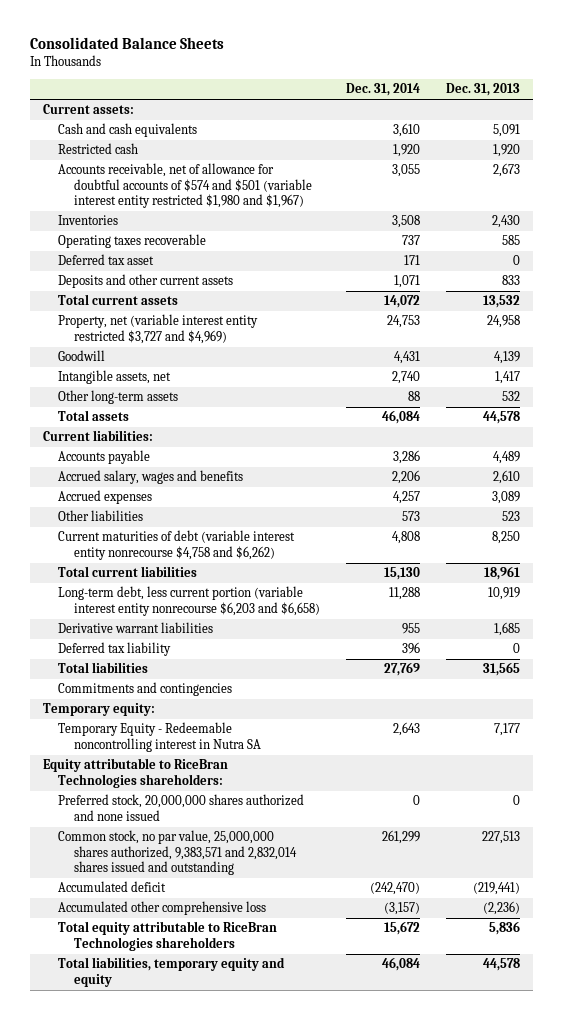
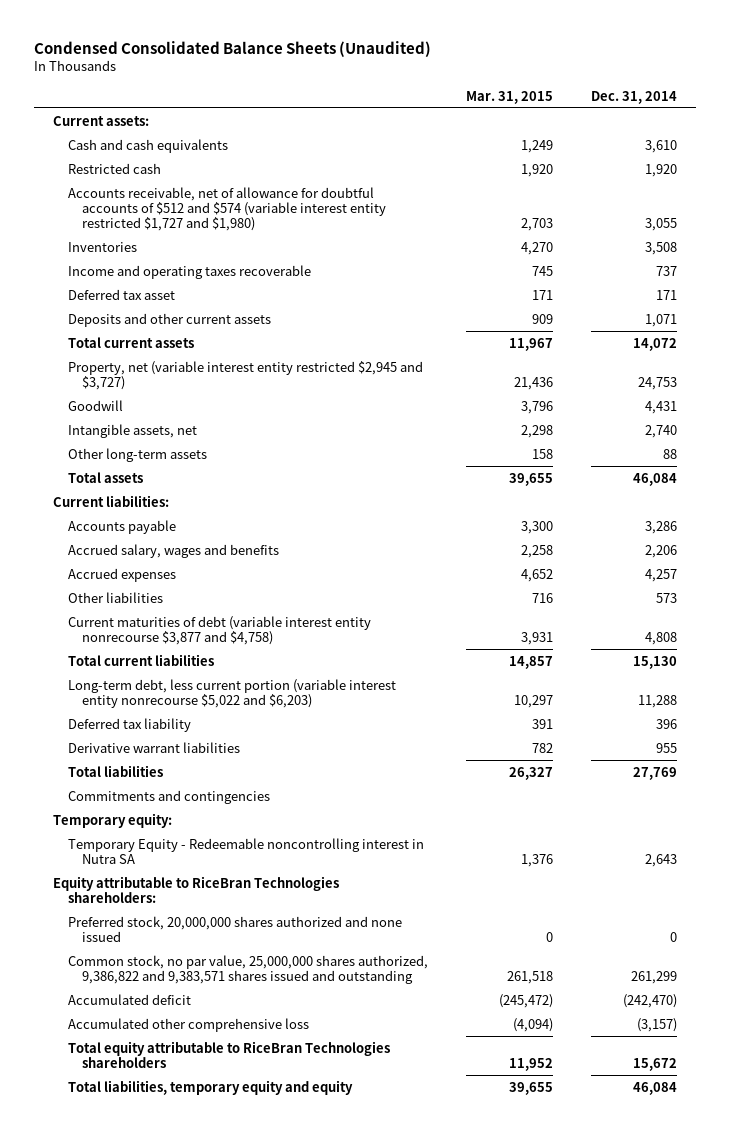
- Consolidated Balance Sheets
+ Condensed Consolidated Balance Sheets (Unaudited)
- | Dec. 31, 2014 | Dec. 31, 2013
+ | Mar. 31, 2015 | Dec. 31, 2014
- Accounts receivable, net of allowance for doubtful accounts of $574 and $501 (variable interest entity restricted $1,980 and $1,967) | 3,055 | 2,673
+ Accounts receivable, net of allowance for doubtful accounts of $512 and $574 (variable interest entity restricted $1,727 and $1,980) | 2,703 | 3,055
- Operating taxes recoverable | 737 | 585
+ Income and operating taxes recoverable | 745 | 737
- Property, net (variable interest entity restricted $3,727 and $4,969) | 24,753 | 24,958
+ Property, net (variable interest entity restricted $2,945 and $3,727) | 21,436 | 24,753
- Current maturities of debt (variable interest entity nonrecourse $4,758 and $6,262) | 4,808 | 8,250
+ Current maturities of debt (variable interest entity nonrecourse $3,877 and $4,758) | 3,931 | 4,808
- Long-term debt, less current portion (variable interest entity nonrecourse $6,203 and $6,658) | 11,288 | 10,919
+ Long-term debt, less current portion (variable interest entity nonrecourse $5,022 and $6,203) | 10,297 | 11,288
moved down: Derivative warrant liabilities | 782 | 955
- Common stock, no par value, 25,000,000 shares authorized, 9,383,571 and 2,832,014 shares issued and outstanding | 261,299 | 227,513
+ Common stock, no par value, 25,000,000 shares authorized, 9,386,822 and 9,383,571 shares issued and outstanding | 261,518 | 261,299

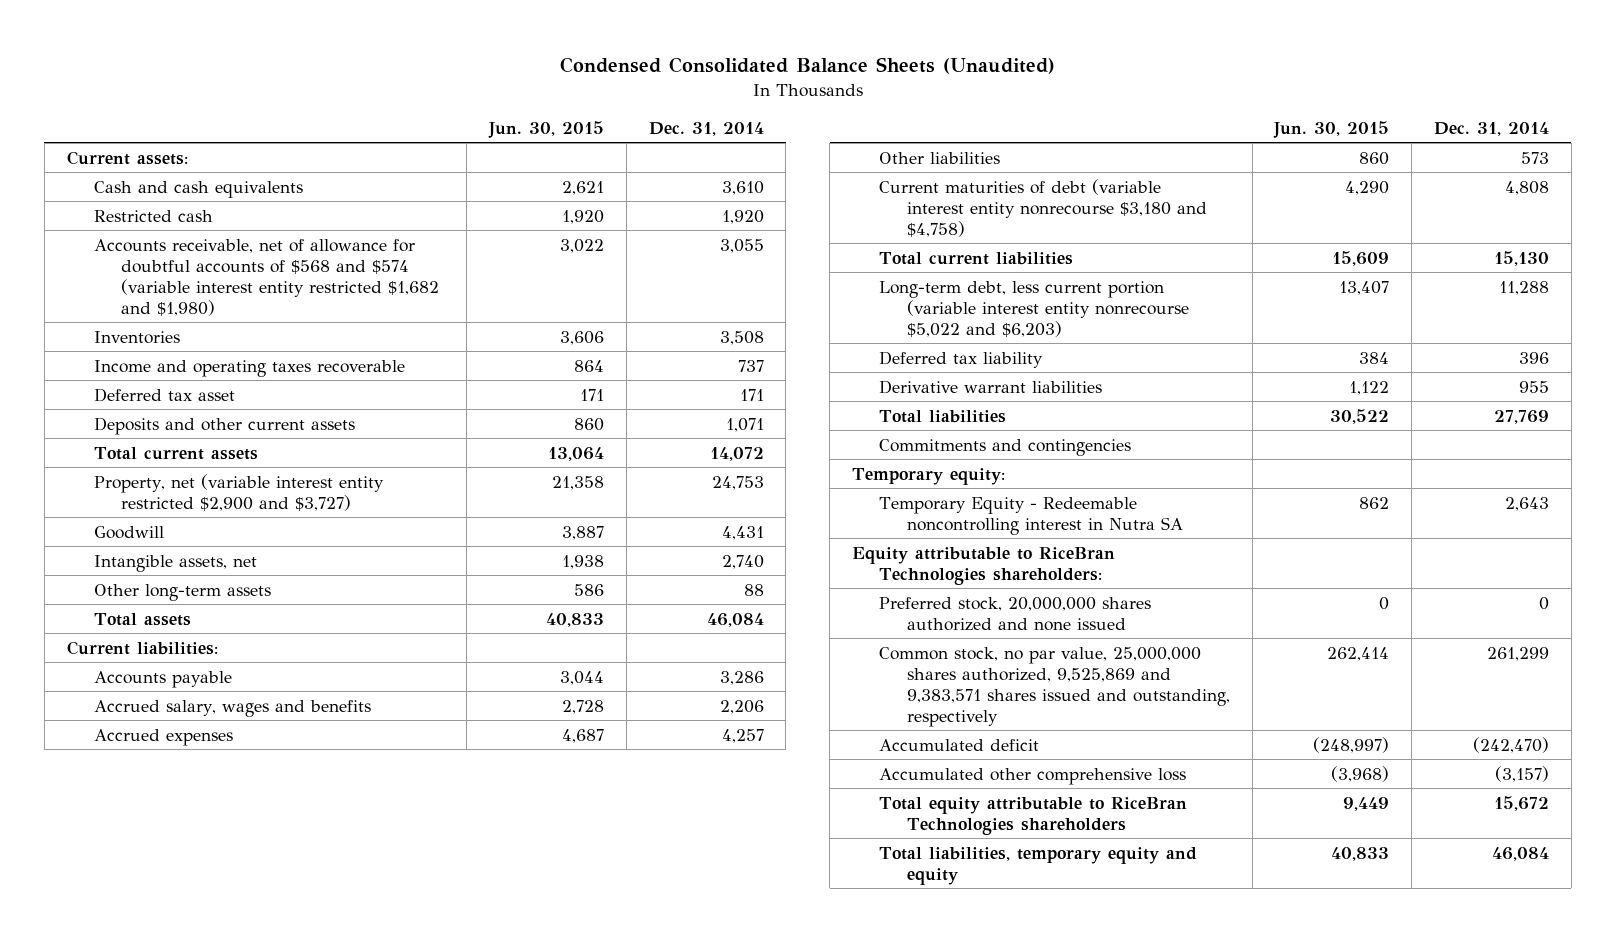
- | Mar. 31, 2015 | Dec. 31, 2014
+ | Jun. 30, 2015 | Dec. 31, 2014
- Accounts receivable, net of allowance for doubtful accounts of $512 and $574 (variable interest entity restricted $1,727 and $1,980) | 2,703 | 3,055
+ Accounts receivable, net of allowance for doubtful accounts of $568 and $574 (variable interest entity restricted $1,682 and $1,980) | 3,022 | 3,055
- Property, net (variable interest entity restricted $2,945 and $3,727) | 21,436 | 24,753
+ Property, net (variable interest entity restricted $2,900 and $3,727) | 21,358 | 24,753
- Current maturities of debt (variable interest entity nonrecourse $3,877 and $4,758) | 3,931 | 4,808
+ Current maturities of debt (variable interest entity nonrecourse $3,180 and $4,758) | 4,290 | 4,808
- Common stock, no par value, 25,000,000 shares authorized, 9,386,822 and 9,383,571 shares issued and outstanding | 261,518 | 261,299
+ Common stock, no par value, 25,000,000 shares authorized, 9,525,869 and 9,383,571 shares issued and outstanding, respectively | 262,414 | 261,299

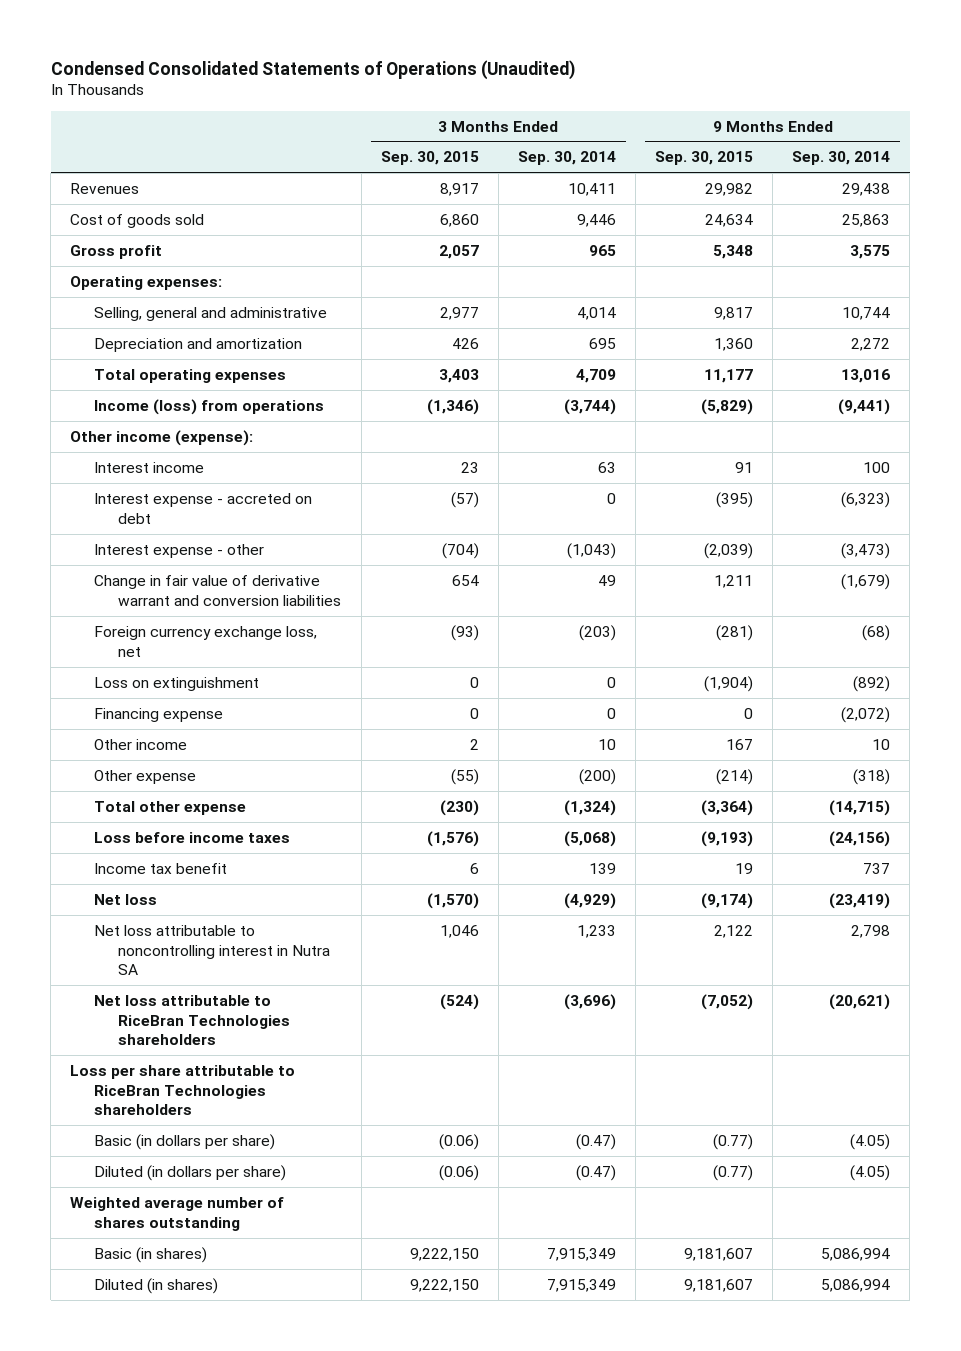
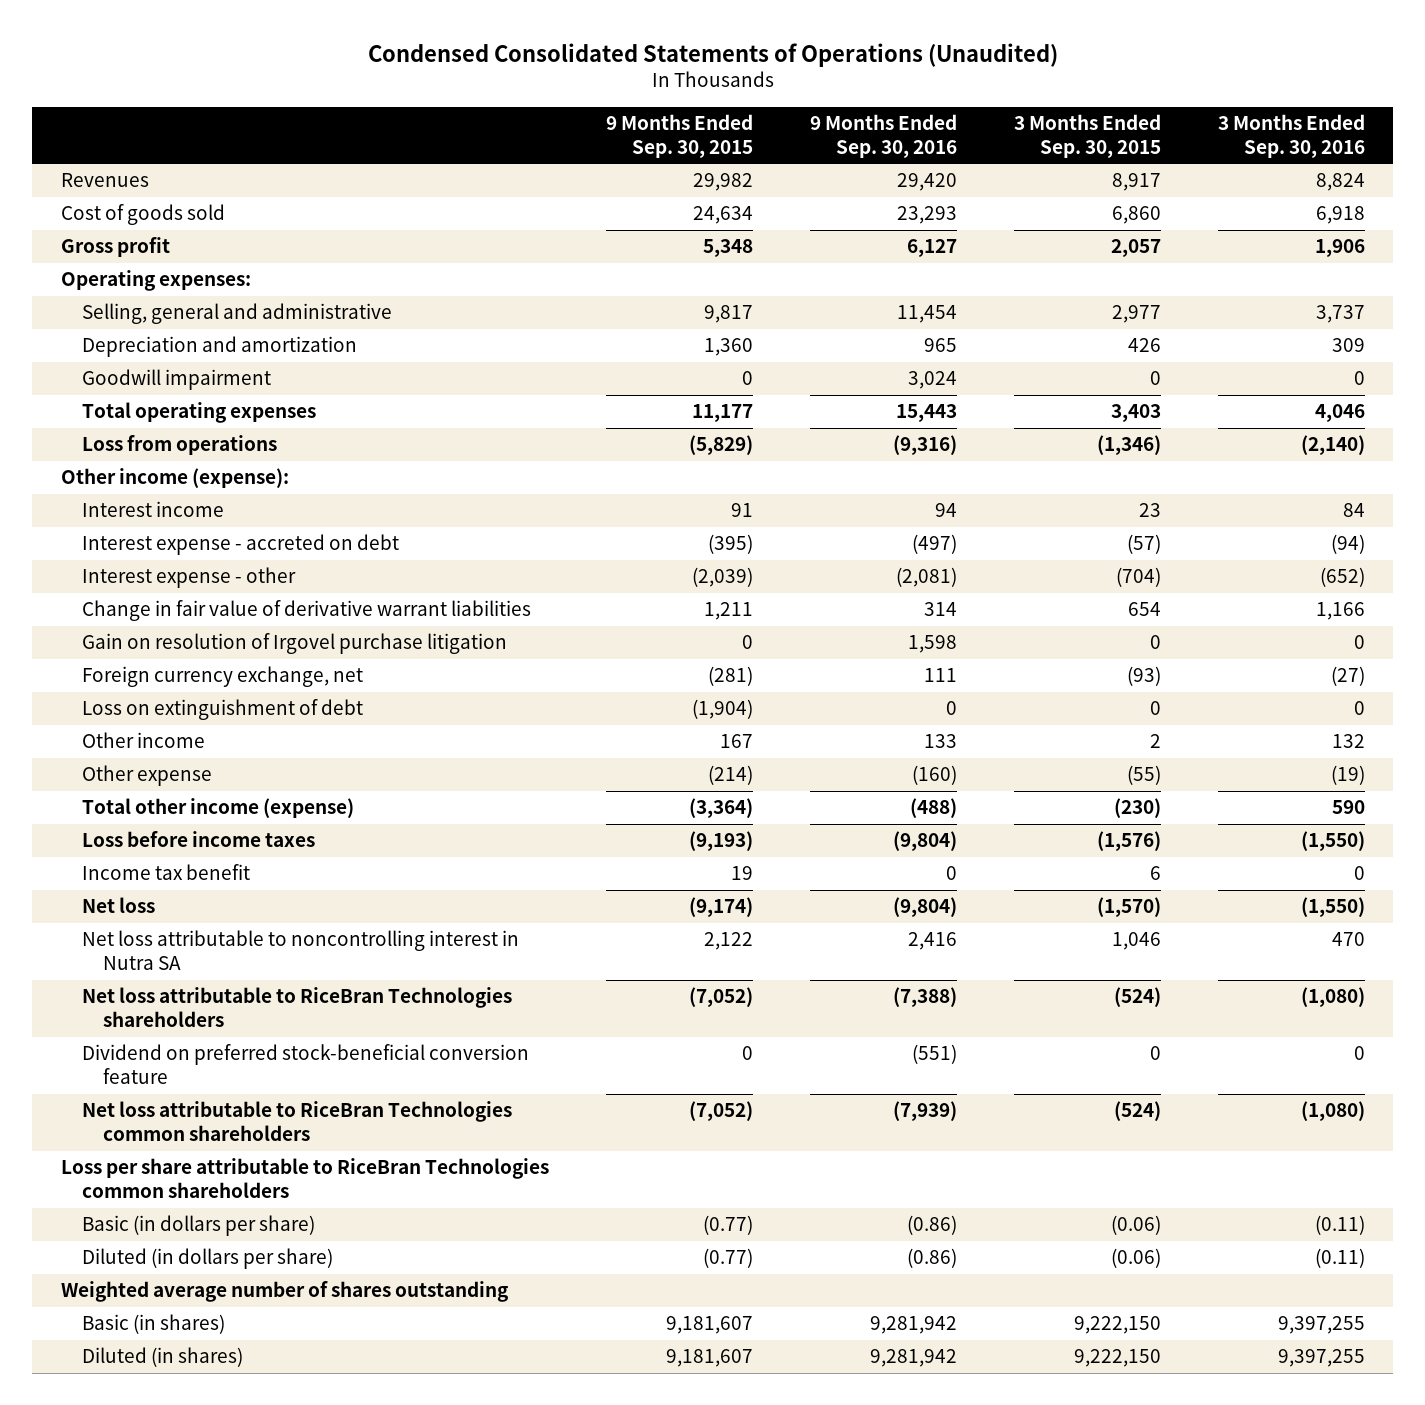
- | 3 Months Ended Sep. 30, 2015 | 3 Months Ended Sep. 30, 2014 | 9 Months Ended Sep. 30, 2015 | 9 Months Ended Sep. 30, 2014
+ | 9 Months Ended Sep. 30, 2015 | 9 Months Ended Sep. 30, 2016 | 3 Months Ended Sep. 30, 2015 | 3 Months Ended Sep. 30, 2016
+ Goodwill impairment | 0 | 3,024 | 0 | 0
- Income (loss) from operations | (1,346) | (3,744) | (5,829) | (9,441)
+ Loss from operations | (5,829) | (9,316) | (1,346) | (2,140)
- Change in fair value of derivative warrant and conversion liabilities | 654 | 49 | 1,211 | (1,679)
- Foreign currency exchange loss, net | (93) | (203) | (281) | (68)
- Loss on extinguishment | 0 | 0 | (1,904) | (892)
- Financing expense | 0 | 0 | 0 | (2,072)
+ Change in fair value of derivative warrant liabilities | 1,211 | 314 | 654 | 1,166
+ Gain on resolution of Irgovel purchase litigation | 0 | 1,598 | 0 | 0
+ Foreign currency exchange, net | (281) | 111 | (93) | (27)
+ Loss on extinguishment of debt | (1,904) | 0 | 0 | 0
- Total other expense | (230) | (1,324) | (3,364) | (14,715)
+ Total other income (expense) | (3,364) | (488) | (230) | 590
- Loss per share attributable to RiceBran Technologies shareholders
+ Dividend on preferred stock-beneficial conversion feature | 0 | (551) | 0 | 0
+ Net loss attributable to RiceBran Technologies common shareholders | (7,052) | (7,939) | (524) | (1,080)
+ Loss per share attributable to RiceBran Technologies common shareholders

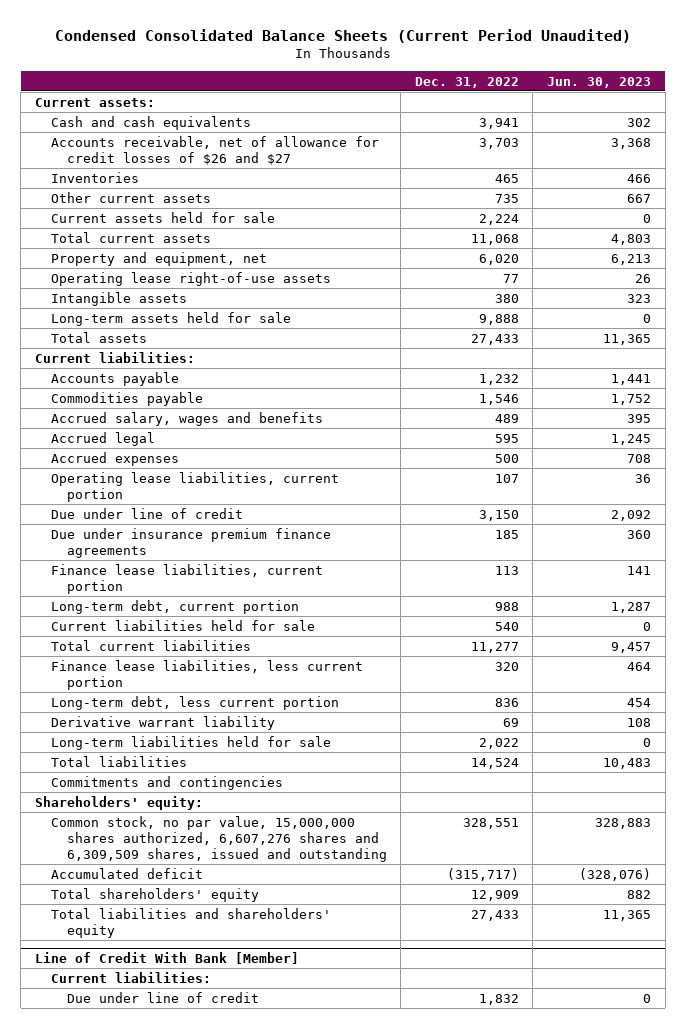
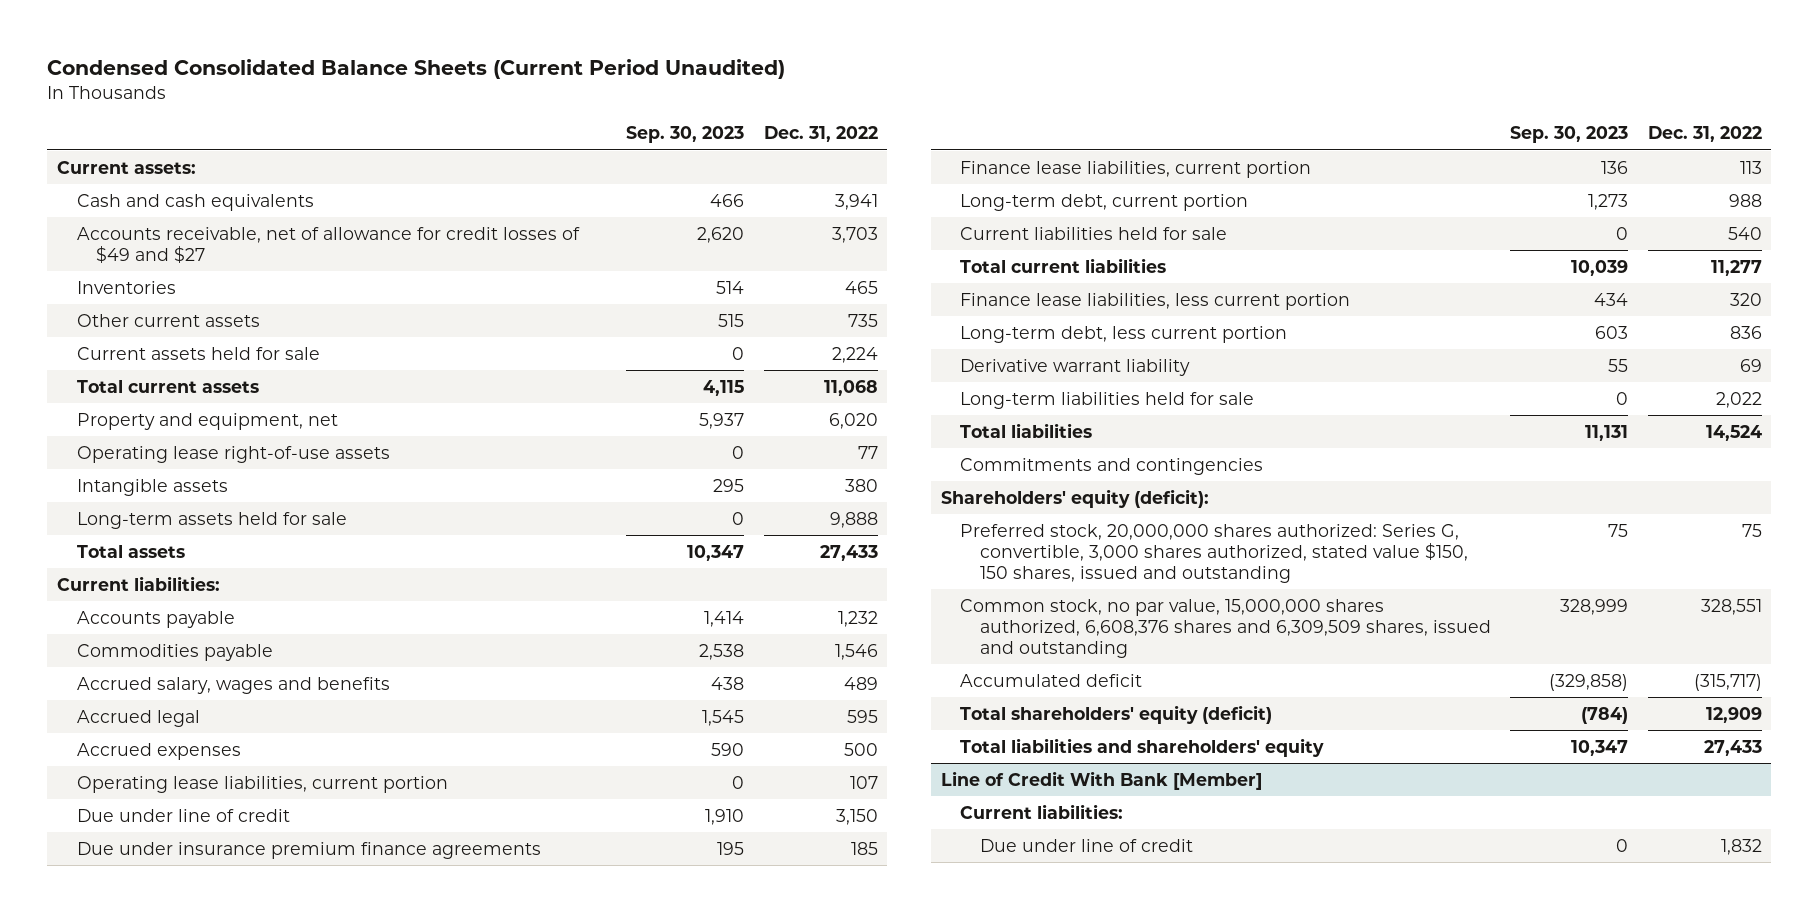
- | Dec. 31, 2022 | Jun. 30, 2023
+ | Sep. 30, 2023 | Dec. 31, 2022
- Accounts receivable, net of allowance for credit losses of $26 and $27 | 3,703 | 3,368
+ Accounts receivable, net of allowance for credit losses of $49 and $27 | 2,620 | 3,703
- Shareholders' equity:
- Common stock, no par value, 15,000,000 shares authorized, 6,607,276 shares and 6,309,509 shares, issued and outstanding | 328,551 | 328,883
+ Shareholders' equity (deficit):
+ Preferred stock, 20,000,000 shares authorized: Series G, convertible, 3,000 shares authorized, stated value $150, 150 shares, issued and outstanding | 75 | 75
+ Common stock, no par value, 15,000,000 shares authorized, 6,608,376 shares and 6,309,509 shares, issued and outstanding | 328,999 | 328,551
- Total shareholders' equity | 12,909 | 882
+ Total shareholders' equity (deficit) | (784) | 12,909

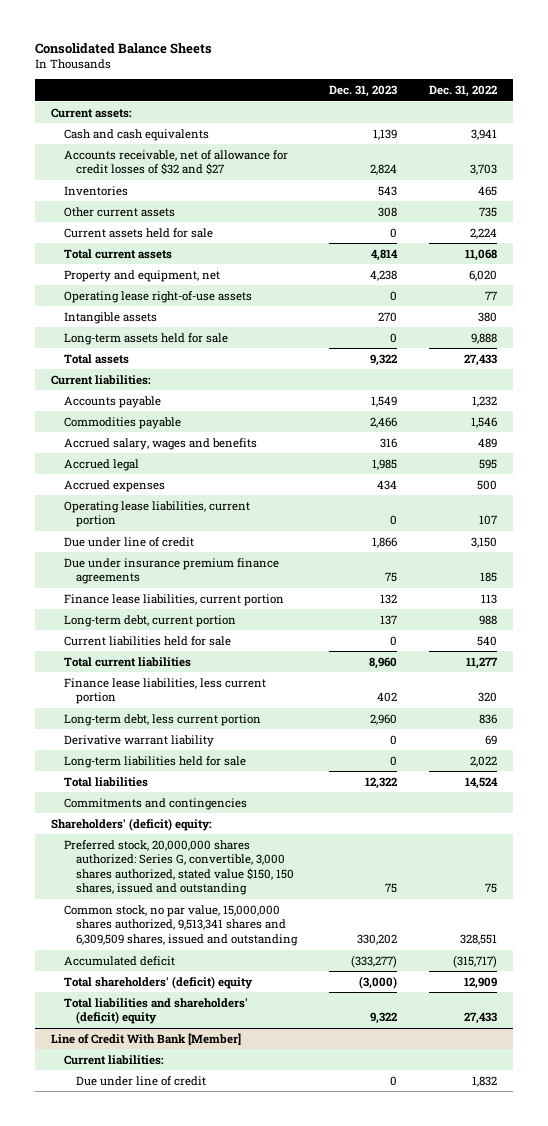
- Condensed Consolidated Balance Sheets (Current Period Unaudited)
+ Consolidated Balance Sheets
- | Sep. 30, 2023 | Dec. 31, 2022
+ | Dec. 31, 2023 | Dec. 31, 2022
- Accounts receivable, net of allowance for credit losses of $49 and $27 | 2,620 | 3,703
+ Accounts receivable, net of allowance for credit losses of $32 and $27 | 2,824 | 3,703
- Shareholders' equity (deficit):
+ Shareholders' (deficit) equity:
- Common stock, no par value, 15,000,000 shares authorized, 6,608,376 shares and 6,309,509 shares, issued and outstanding | 328,999 | 328,551
+ Common stock, no par value, 15,000,000 shares authorized, 9,513,341 shares and 6,309,509 shares, issued and outstanding | 330,202 | 328,551
- Total shareholders' equity (deficit) | (784) | 12,909
- Total liabilities and shareholders' equity | 10,347 | 27,433
+ Total shareholders' (deficit) equity | (3,000) | 12,909
+ Total liabilities and shareholders' (deficit) equity | 9,322 | 27,433

